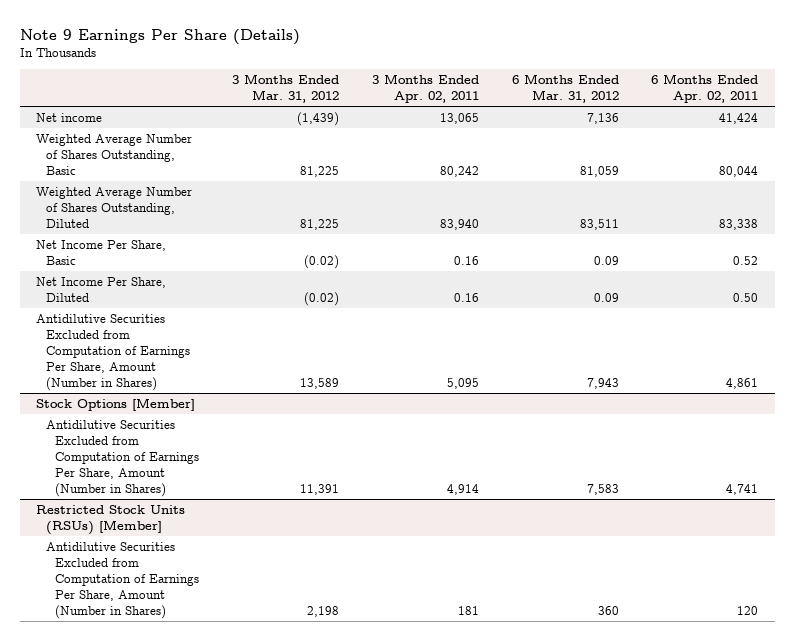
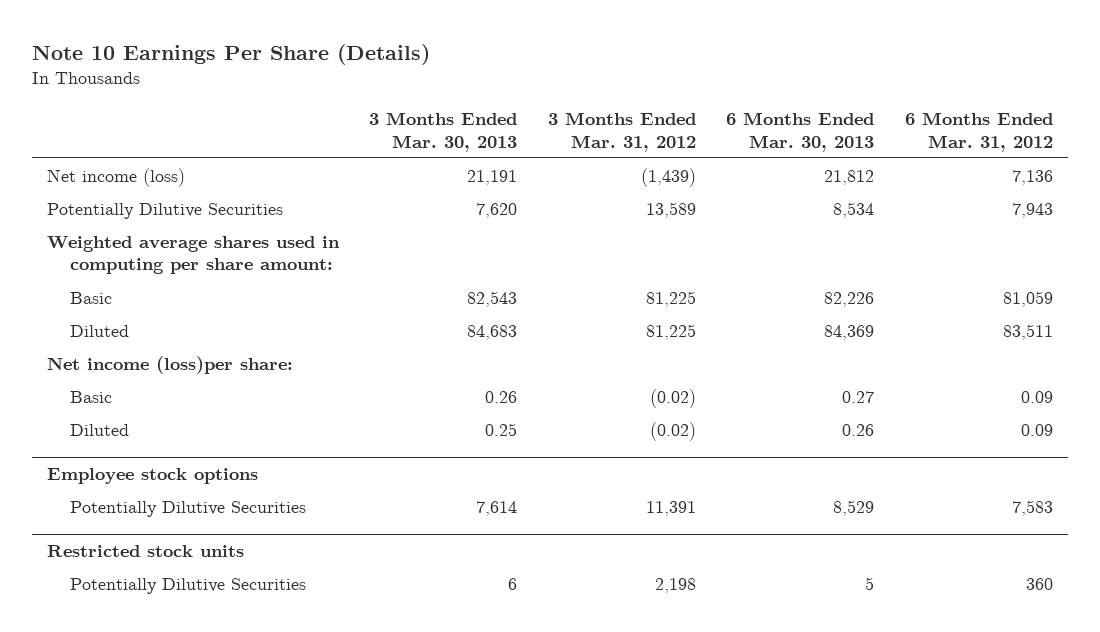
- Note 9 Earnings Per Share (Details)
+ Note 10 Earnings Per Share (Details)
- | 3 Months Ended Mar. 31, 2012 | 3 Months Ended Apr. 02, 2011 | 6 Months Ended Mar. 31, 2012 | 6 Months Ended Apr. 02, 2011
+ | 3 Months Ended Mar. 30, 2013 | 3 Months Ended Mar. 31, 2012 | 6 Months Ended Mar. 30, 2013 | 6 Months Ended Mar. 31, 2012
- Net income | (1,439) | 13,065 | 7,136 | 41,424
- Weighted Average Number of Shares Outstanding, Basic | 81,225 | 80,242 | 81,059 | 80,044
- Weighted Average Number of Shares Outstanding, Diluted | 81,225 | 83,940 | 83,511 | 83,338
- Net Income Per Share, Basic | (0.02) | 0.16 | 0.09 | 0.52
- Net Income Per Share, Diluted | (0.02) | 0.16 | 0.09 | 0.50
- Antidilutive Securities Excluded from Computation of Earnings Per Share, Amount (Number in Shares) | 13,589 | 5,095 | 7,943 | 4,861
- Stock Options [Member]
- Antidilutive Securities Excluded from Computation of Earnings Per Share, Amount (Number in Shares) | 11,391 | 4,914 | 7,583 | 4,741
- Restricted Stock Units (RSUs) [Member]
- Antidilutive Securities Excluded from Computation of Earnings Per Share, Amount (Number in Shares) | 2,198 | 181 | 360 | 120
+ Net income (loss) | 21,191 | (1,439) | 21,812 | 7,136
+ Potentially Dilutive Securities | 7,620 | 13,589 | 8,534 | 7,943
+ Weighted average shares used in computing per share amount:
+ Basic | 82,543 | 81,225 | 82,226 | 81,059
+ Diluted | 84,683 | 81,225 | 84,369 | 83,511
+ Net income (loss)per share:
+ Basic | 0.26 | (0.02) | 0.27 | 0.09
+ Diluted | 0.25 | (0.02) | 0.26 | 0.09
+ Employee stock options
+ Potentially Dilutive Securities | 7,614 | 11,391 | 8,529 | 7,583
+ Restricted stock units
+ Potentially Dilutive Securities | 6 | 2,198 | 5 | 360

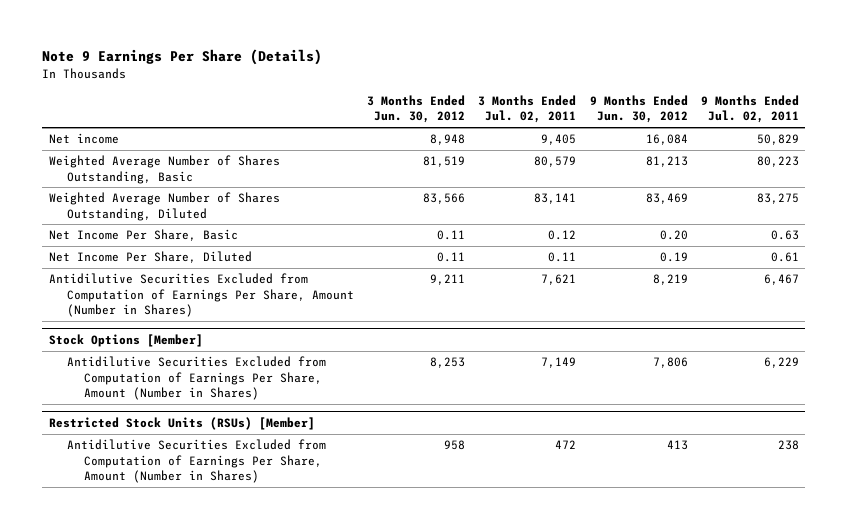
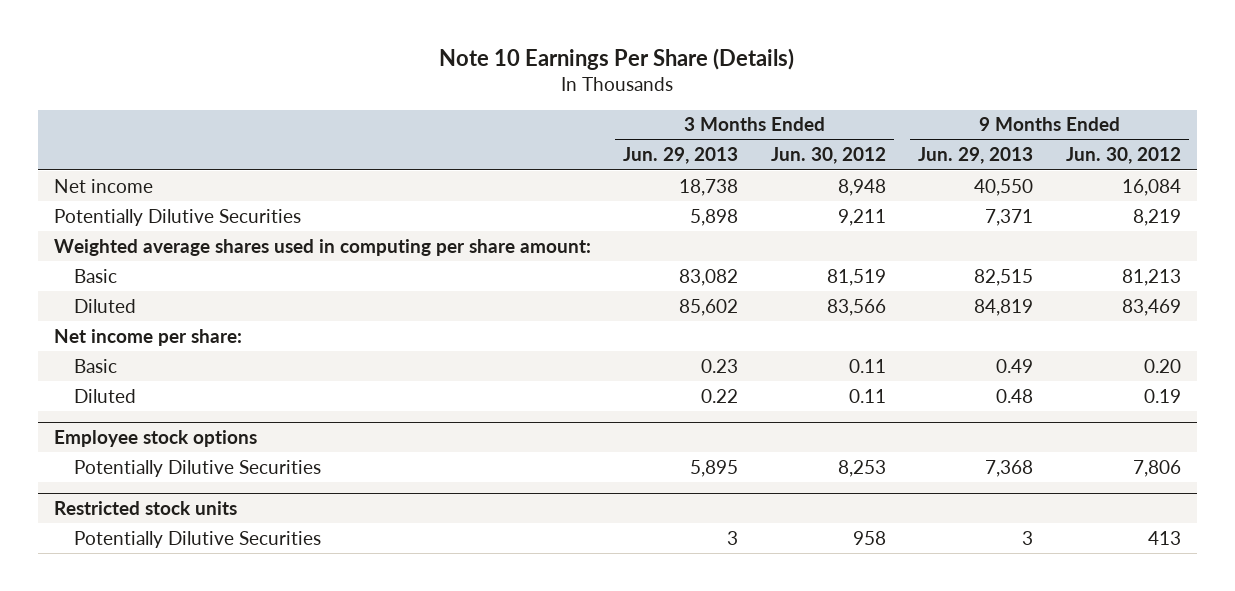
- Note 9 Earnings Per Share (Details)
+ Note 10 Earnings Per Share (Details)
- | 3 Months Ended Jun. 30, 2012 | 3 Months Ended Jul. 02, 2011 | 9 Months Ended Jun. 30, 2012 | 9 Months Ended Jul. 02, 2011
+ | 3 Months Ended Jun. 29, 2013 | 3 Months Ended Jun. 30, 2012 | 9 Months Ended Jun. 29, 2013 | 9 Months Ended Jun. 30, 2012
- Weighted Average Number of Shares Outstanding, Basic | 81,519 | 80,579 | 81,213 | 80,223
- Weighted Average Number of Shares Outstanding, Diluted | 83,566 | 83,141 | 83,469 | 83,275
- Net Income Per Share, Basic | 0.11 | 0.12 | 0.20 | 0.63
- Net Income Per Share, Diluted | 0.11 | 0.11 | 0.19 | 0.61
- Antidilutive Securities Excluded from Computation of Earnings Per Share, Amount (Number in Shares) | 9,211 | 7,621 | 8,219 | 6,467
- Stock Options [Member]
- Antidilutive Securities Excluded from Computation of Earnings Per Share, Amount (Number in Shares) | 8,253 | 7,149 | 7,806 | 6,229
- Restricted Stock Units (RSUs) [Member]
- Antidilutive Securities Excluded from Computation of Earnings Per Share, Amount (Number in Shares) | 958 | 472 | 413 | 238
+ Potentially Dilutive Securities | 5,898 | 9,211 | 7,371 | 8,219
+ Weighted average shares used in computing per share amount:
+ Basic | 83,082 | 81,519 | 82,515 | 81,213
+ Diluted | 85,602 | 83,566 | 84,819 | 83,469
+ Net income per share:
+ Basic | 0.23 | 0.11 | 0.49 | 0.20
+ Diluted | 0.22 | 0.11 | 0.48 | 0.19
+ Employee stock options
+ Potentially Dilutive Securities | 5,895 | 8,253 | 7,368 | 7,806
+ Restricted stock units
+ Potentially Dilutive Securities | 3 | 958 | 3 | 413

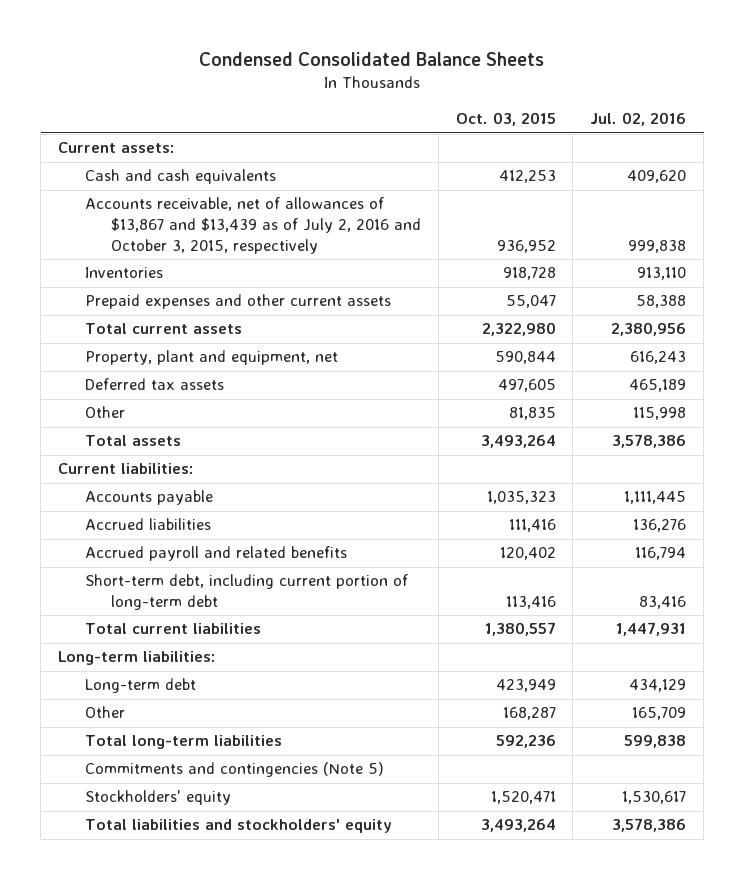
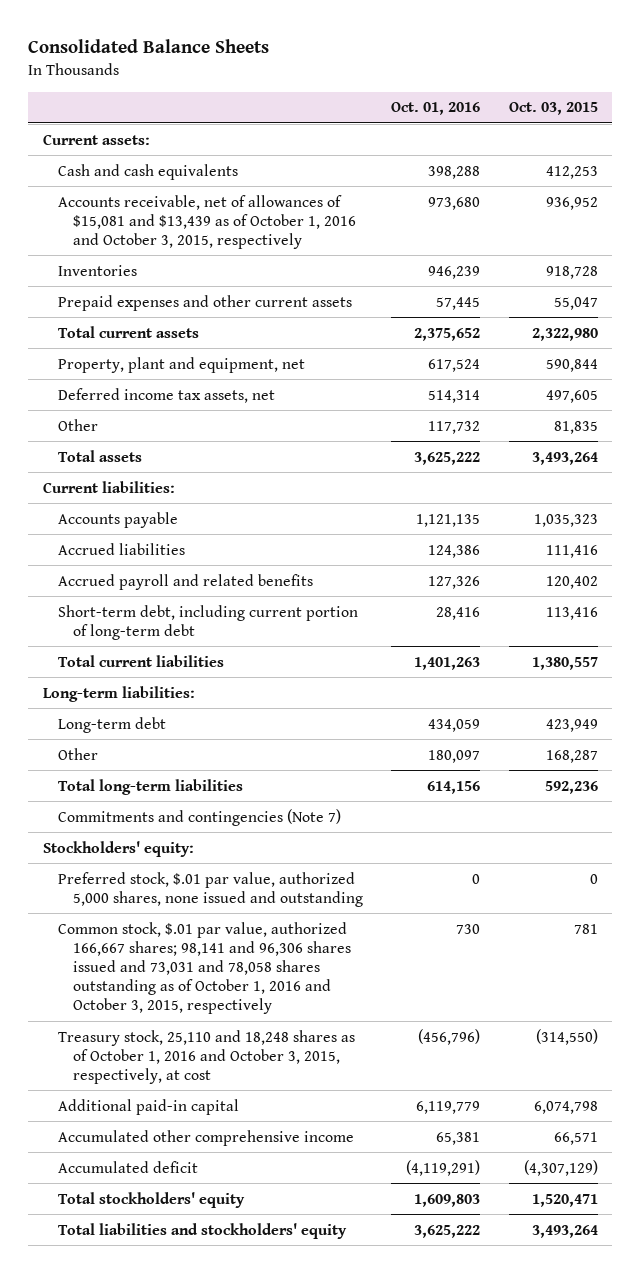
- Condensed Consolidated Balance Sheets
+ Consolidated Balance Sheets
- | Oct. 03, 2015 | Jul. 02, 2016
+ | Oct. 01, 2016 | Oct. 03, 2015
- Accounts receivable, net of allowances of $13,867 and $13,439 as of July 2, 2016 and October 3, 2015, respectively | 936,952 | 999,838
+ Accounts receivable, net of allowances of $15,081 and $13,439 as of October 1, 2016 and October 3, 2015, respectively | 973,680 | 936,952
- Deferred tax assets | 497,605 | 465,189
+ Deferred income tax assets, net | 514,314 | 497,605
- Commitments and contingencies (Note 5)
- Stockholders' equity | 1,520,471 | 1,530,617
+ Commitments and contingencies (Note 7)
+ Stockholders' equity:
+ Preferred stock, $.01 par value, authorized 5,000 shares, none issued and outstanding | 0 | 0
+ Common stock, $.01 par value, authorized 166,667 shares; 98,141 and 96,306 shares issued and 73,031 and 78,058 shares outstanding as of October 1, 2016 and October 3, 2015, respectively | 730 | 781
+ Treasury stock, 25,110 and 18,248 shares as of October 1, 2016 and October 3, 2015, respectively, at cost | (456,796) | (314,550)
+ Additional paid-in capital | 6,119,779 | 6,074,798
+ Accumulated other comprehensive income | 65,381 | 66,571
+ Accumulated deficit | (4,119,291) | (4,307,129)
+ Total stockholders' equity | 1,609,803 | 1,520,471

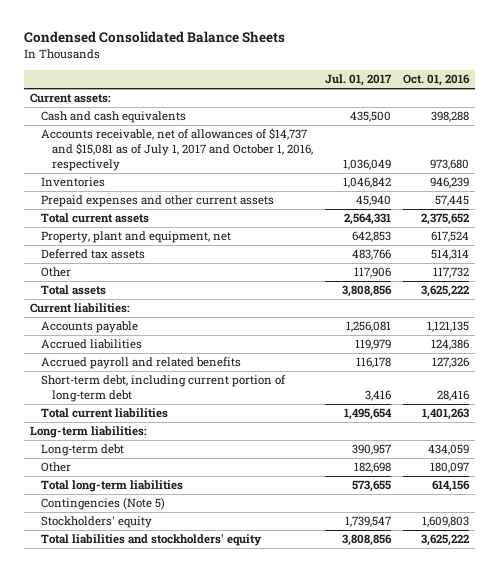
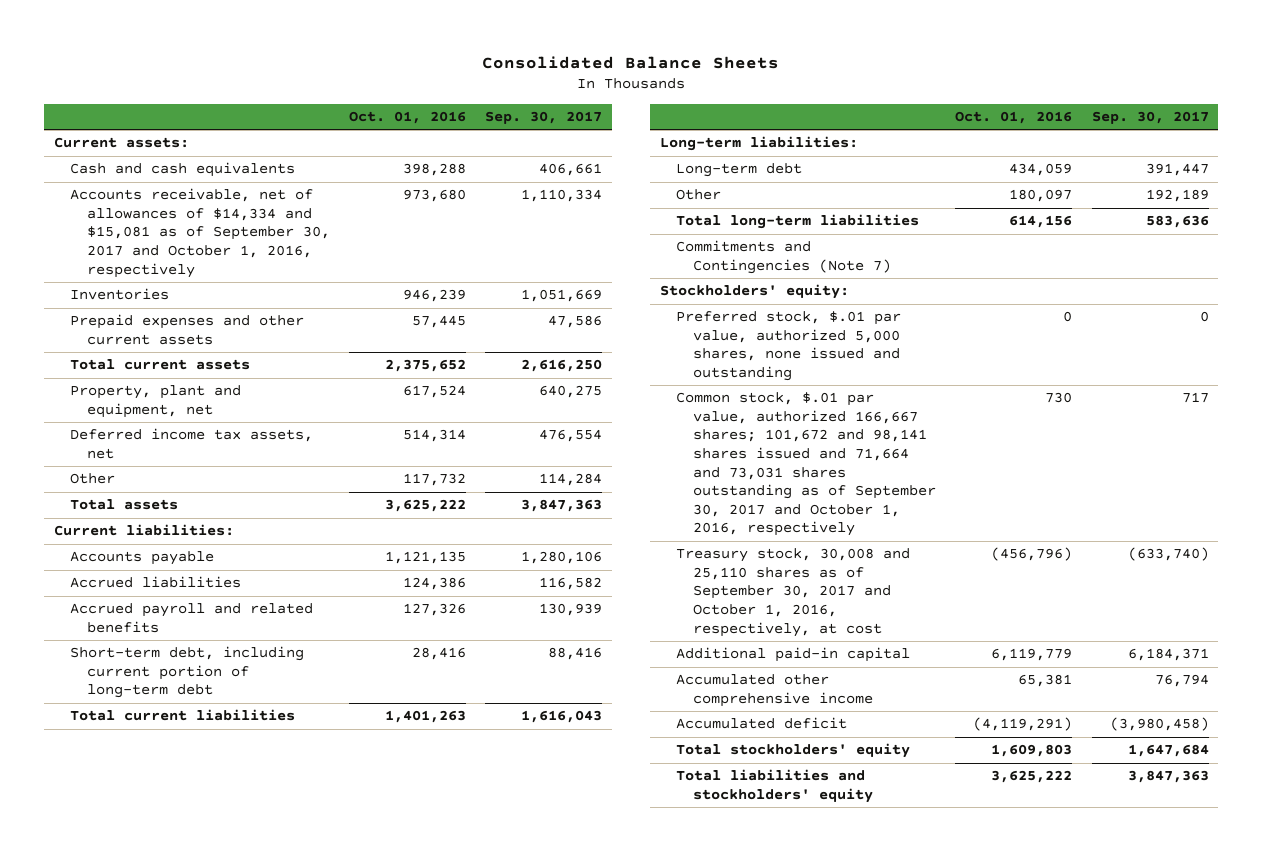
- Condensed Consolidated Balance Sheets
+ Consolidated Balance Sheets
- | Jul. 01, 2017 | Oct. 01, 2016
+ | Oct. 01, 2016 | Sep. 30, 2017
- Accounts receivable, net of allowances of $14,737 and $15,081 as of July 1, 2017 and October 1, 2016, respectively | 1,036,049 | 973,680
+ Accounts receivable, net of allowances of $14,334 and $15,081 as of September 30, 2017 and October 1, 2016, respectively | 973,680 | 1,110,334
- Deferred tax assets | 483,766 | 514,314
+ Deferred income tax assets, net | 514,314 | 476,554
- Contingencies (Note 5)
- Stockholders' equity | 1,739,547 | 1,609,803
+ Commitments and Contingencies (Note 7)
+ Stockholders' equity:
+ Preferred stock, $.01 par value, authorized 5,000 shares, none issued and outstanding | 0 | 0
+ Common stock, $.01 par value, authorized 166,667 shares; 101,672 and 98,141 shares issued and 71,664 and 73,031 shares outstanding as of September 30, 2017 and October 1, 2016, respectively | 730 | 717
+ Treasury stock, 30,008 and 25,110 shares as of September 30, 2017 and October 1, 2016, respectively, at cost | (456,796) | (633,740)
+ Additional paid-in capital | 6,119,779 | 6,184,371
+ Accumulated other comprehensive income | 65,381 | 76,794
+ Accumulated deficit | (4,119,291) | (3,980,458)
+ Total stockholders' equity | 1,609,803 | 1,647,684

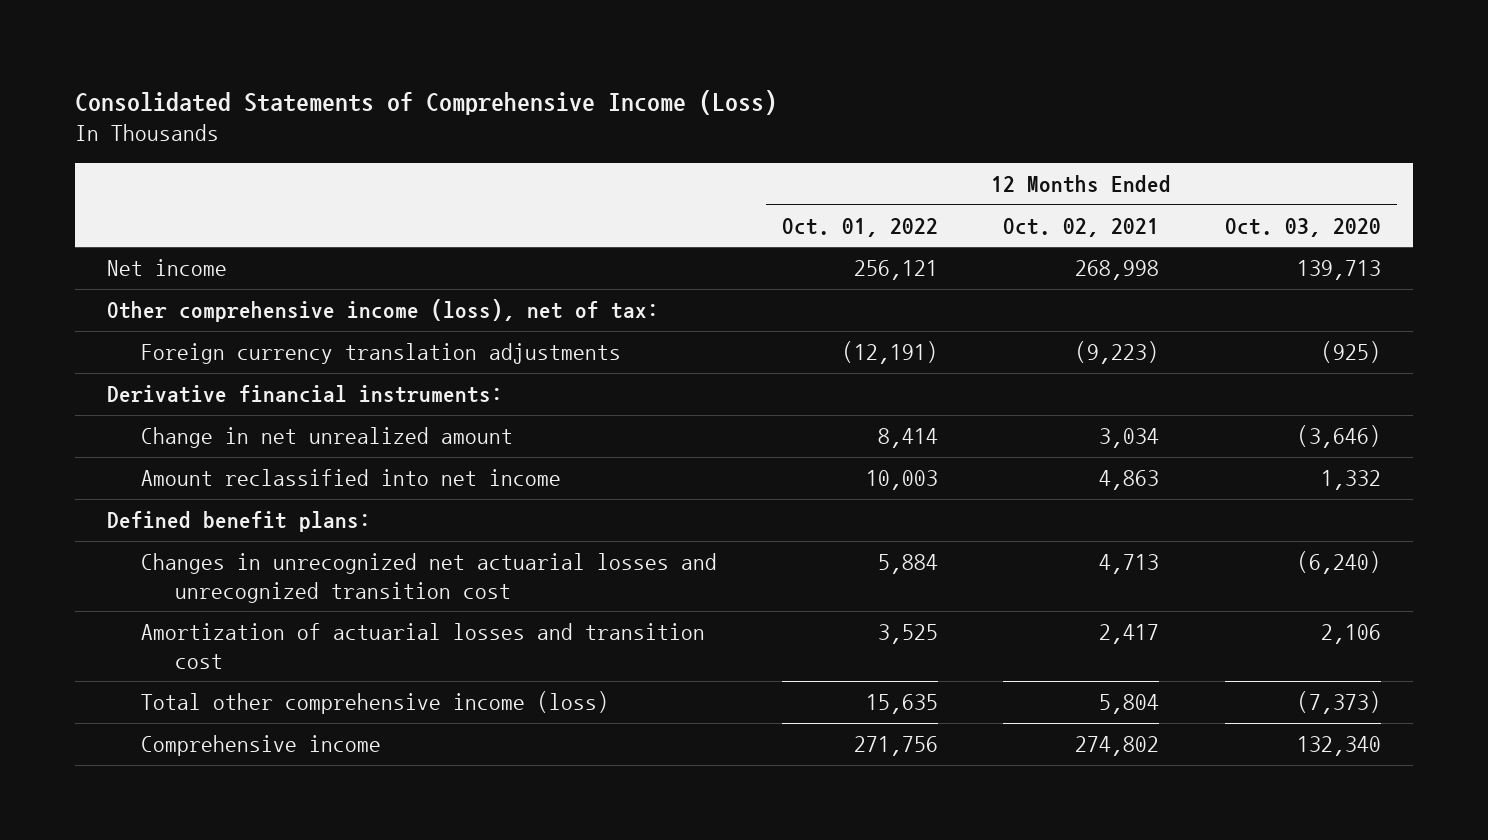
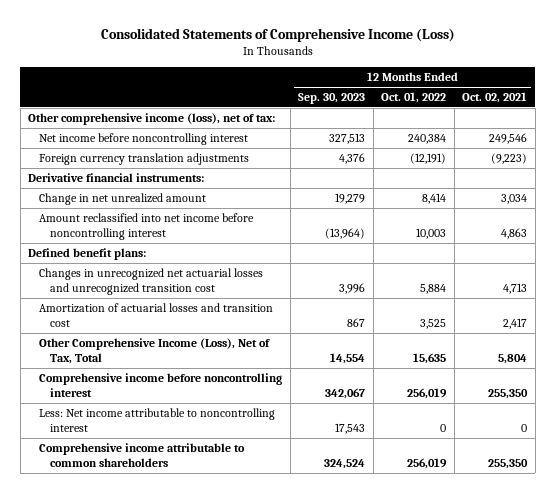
- | 12 Months Ended Oct. 01, 2022 | 12 Months Ended Oct. 02, 2021 | 12 Months Ended Oct. 03, 2020
+ | 12 Months Ended Sep. 30, 2023 | 12 Months Ended Oct. 01, 2022 | 12 Months Ended Oct. 02, 2021
- Net income | 256,121 | 268,998 | 139,713
+ Net income before noncontrolling interest | 327,513 | 240,384 | 249,546
- Amount reclassified into net income | 10,003 | 4,863 | 1,332
+ Amount reclassified into net income before noncontrolling interest | (13,964) | 10,003 | 4,863
- Total other comprehensive income (loss) | 15,635 | 5,804 | (7,373)
- Comprehensive income | 271,756 | 274,802 | 132,340
+ Other Comprehensive Income (Loss), Net of Tax, Total | 14,554 | 15,635 | 5,804
+ Comprehensive income before noncontrolling interest | 342,067 | 256,019 | 255,350
+ Less: Net income attributable to noncontrolling interest | 17,543 | 0 | 0
+ Comprehensive income attributable to common shareholders | 324,524 | 256,019 | 255,350

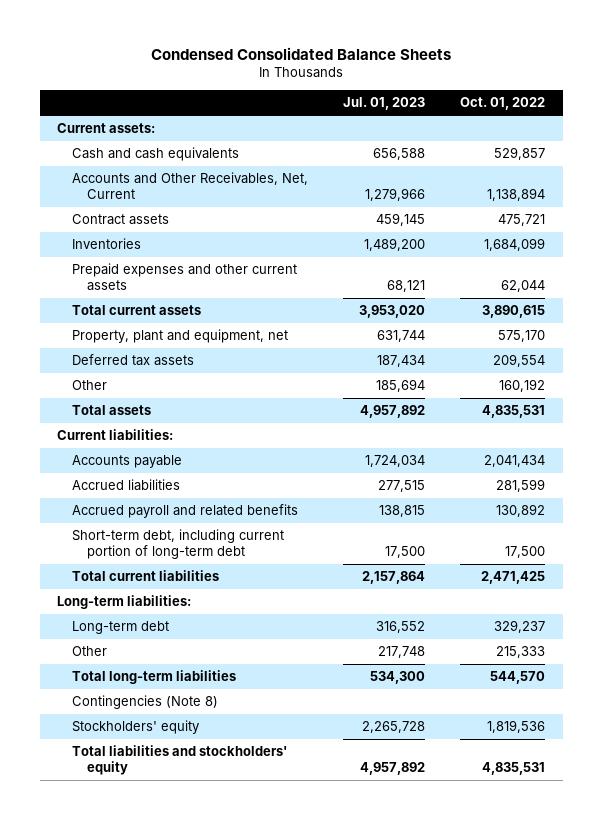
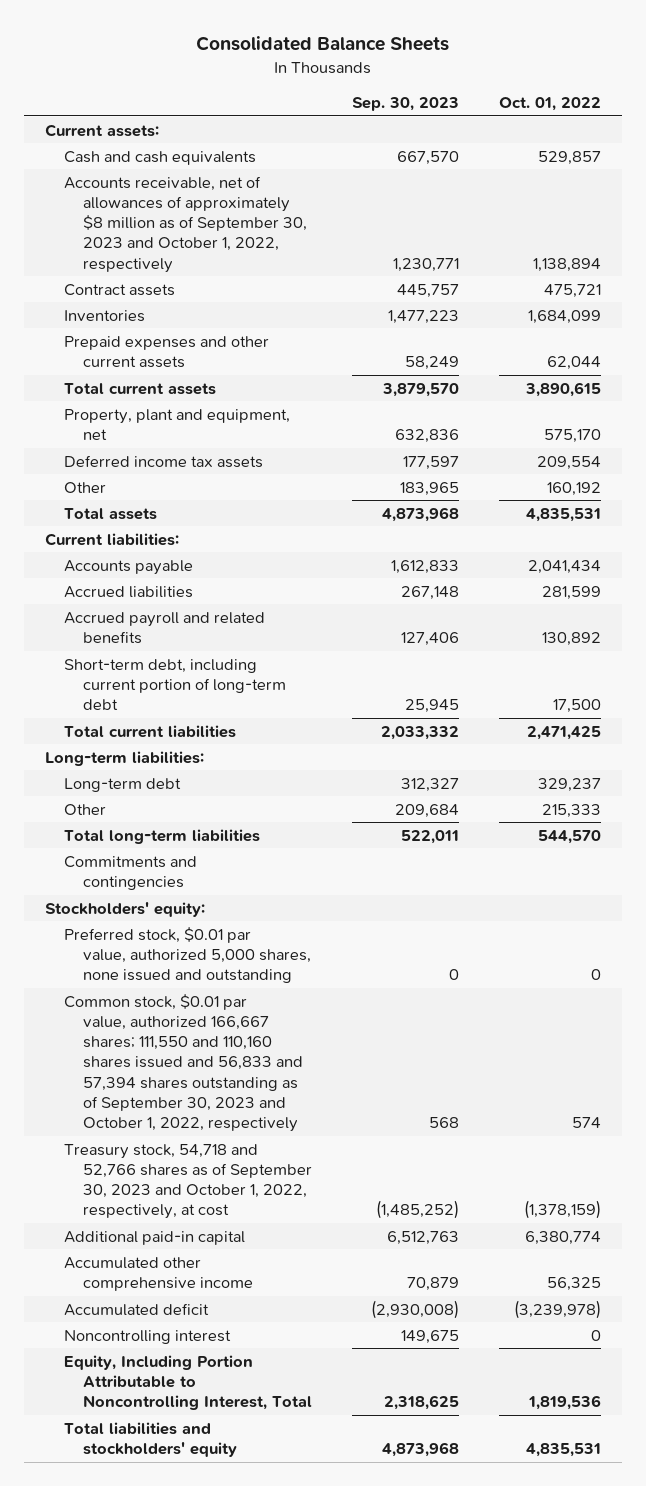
- Condensed Consolidated Balance Sheets
+ Consolidated Balance Sheets
- | Jul. 01, 2023 | Oct. 01, 2022
+ | Sep. 30, 2023 | Oct. 01, 2022
- Accounts and Other Receivables, Net, Current | 1,279,966 | 1,138,894
+ Accounts receivable, net of allowances of approximately $8 million as of September 30, 2023 and October 1, 2022, respectively | 1,230,771 | 1,138,894
- Deferred tax assets | 187,434 | 209,554
+ Deferred income tax assets | 177,597 | 209,554
- Contingencies (Note 8)
- Stockholders' equity | 2,265,728 | 1,819,536
+ Commitments and contingencies
+ Stockholders' equity:
+ Preferred stock, $0.01 par value, authorized 5,000 shares, none issued and outstanding | 0 | 0
+ Common stock, $0.01 par value, authorized 166,667 shares; 111,550 and 110,160 shares issued and 56,833 and 57,394 shares outstanding as of September 30, 2023 and October 1, 2022, respectively | 568 | 574
+ Treasury stock, 54,718 and 52,766 shares as of September 30, 2023 and October 1, 2022, respectively, at cost | (1,485,252) | (1,378,159)
+ Additional paid-in capital | 6,512,763 | 6,380,774
+ Accumulated other comprehensive income | 70,879 | 56,325
+ Accumulated deficit | (2,930,008) | (3,239,978)
+ Noncontrolling interest | 149,675 | 0
+ Equity, Including Portion Attributable to Noncontrolling Interest, Total | 2,318,625 | 1,819,536

